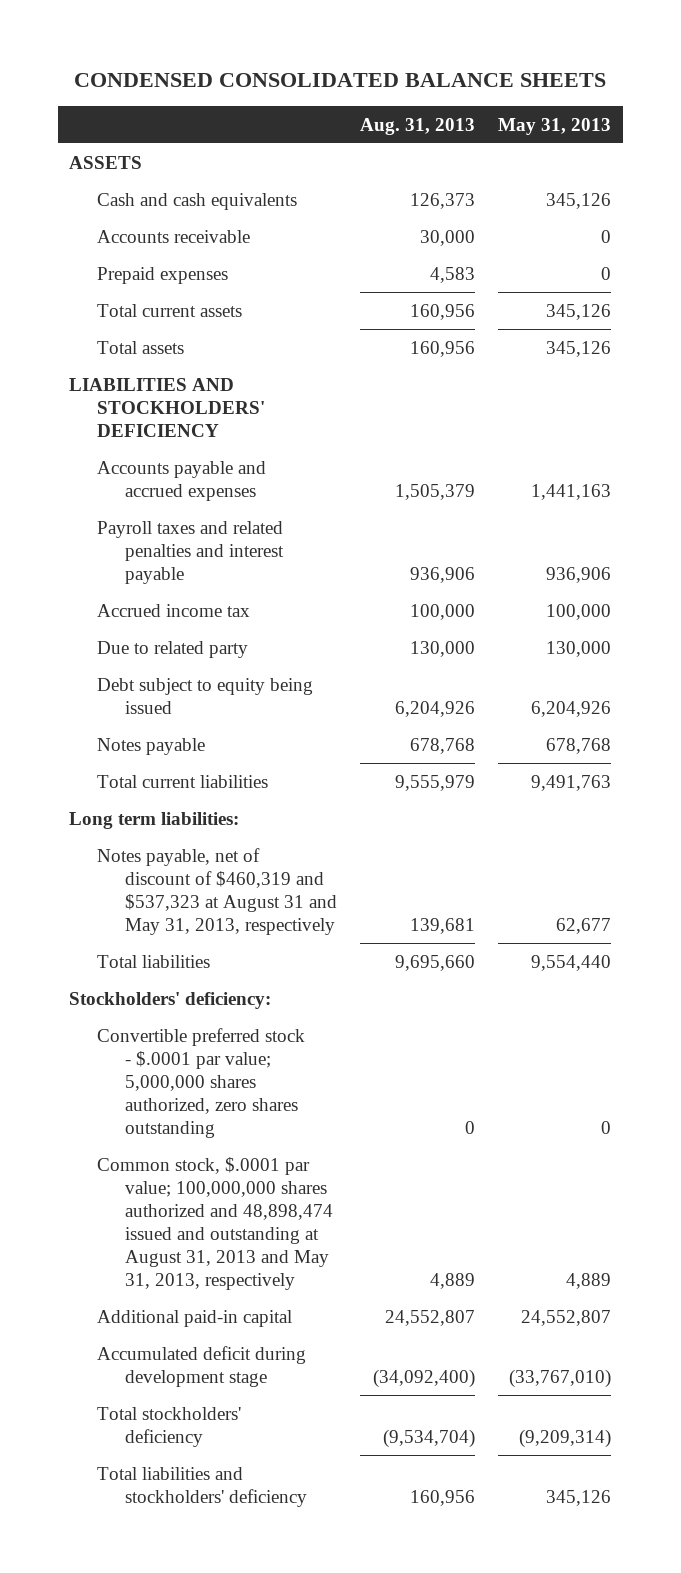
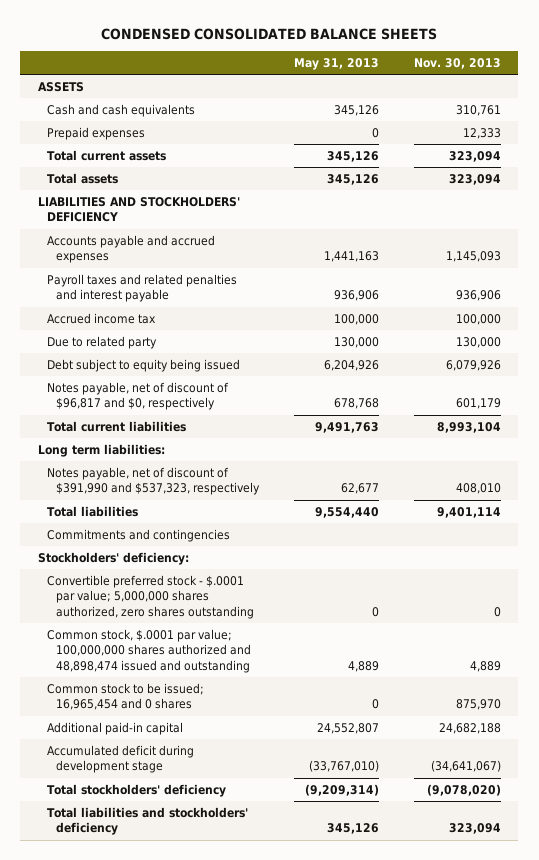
- | Aug. 31, 2013 | May 31, 2013
+ | May 31, 2013 | Nov. 30, 2013
- Accounts receivable | 30,000 | 0
- Notes payable | 678,768 | 678,768
+ Notes payable, net of discount of $96,817 and $0, respectively | 678,768 | 601,179
- Notes payable, net of discount of $460,319 and $537,323 at August 31 and May 31, 2013, respectively | 139,681 | 62,677
+ Notes payable, net of discount of $391,990 and $537,323, respectively | 62,677 | 408,010
+ Commitments and contingencies
- Common stock, $.0001 par value; 100,000,000 shares authorized and 48,898,474 issued and outstanding at August 31, 2013 and May 31, 2013, respectively | 4,889 | 4,889
+ Common stock, $.0001 par value; 100,000,000 shares authorized and 48,898,474 issued and outstanding | 4,889 | 4,889
+ Common stock to be issued; 16,965,454 and 0 shares | 0 | 875,970

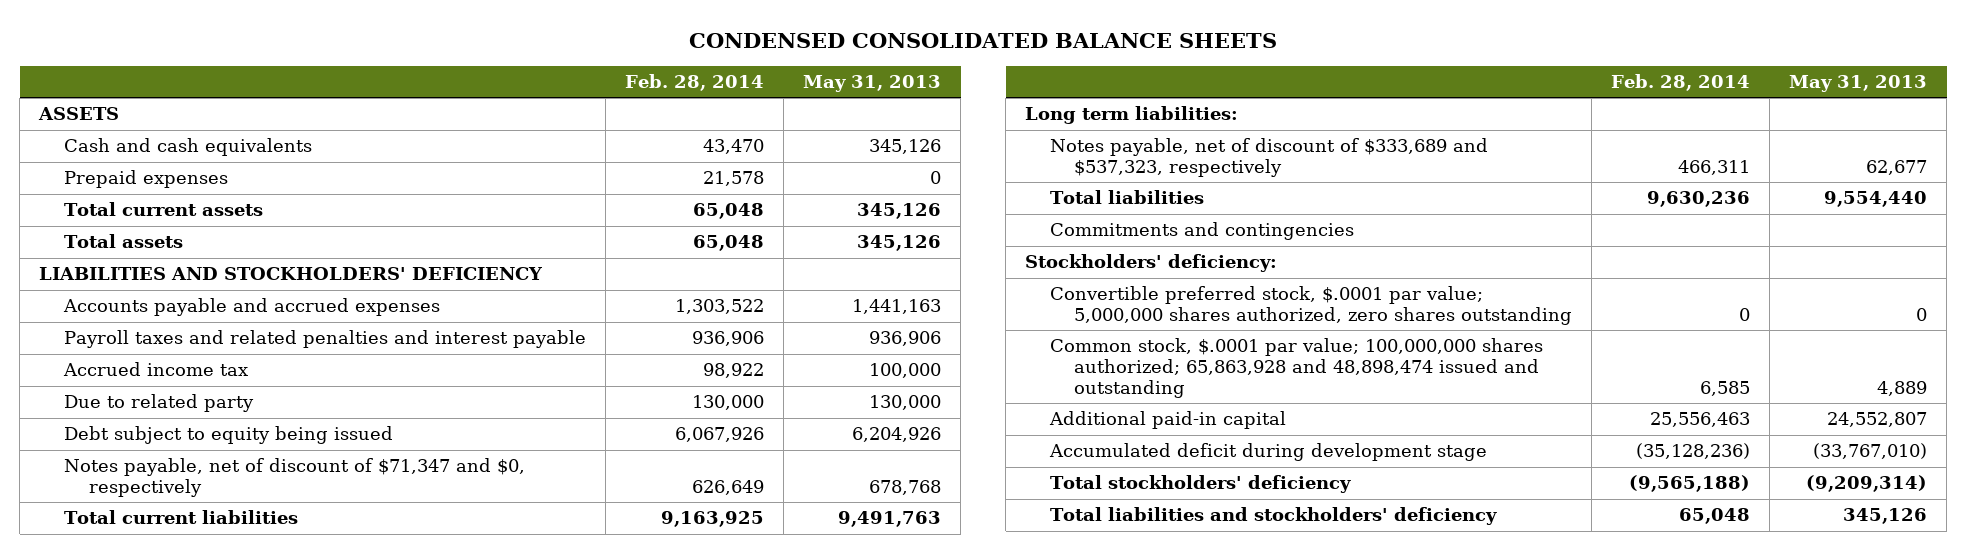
- | May 31, 2013 | Nov. 30, 2013
+ | Feb. 28, 2014 | May 31, 2013
- Notes payable, net of discount of $96,817 and $0, respectively | 678,768 | 601,179
+ Notes payable, net of discount of $71,347 and $0, respectively | 626,649 | 678,768
- Notes payable, net of discount of $391,990 and $537,323, respectively | 62,677 | 408,010
+ Notes payable, net of discount of $333,689 and $537,323, respectively | 466,311 | 62,677
- Convertible preferred stock - $.0001 par value; 5,000,000 shares authorized, zero shares outstanding | 0 | 0
- Common stock, $.0001 par value; 100,000,000 shares authorized and 48,898,474 issued and outstanding | 4,889 | 4,889
- Common stock to be issued; 16,965,454 and 0 shares | 0 | 875,970
+ Convertible preferred stock, $.0001 par value; 5,000,000 shares authorized, zero shares outstanding | 0 | 0
+ Common stock, $.0001 par value; 100,000,000 shares authorized; 65,863,928 and 48,898,474 issued and outstanding | 6,585 | 4,889

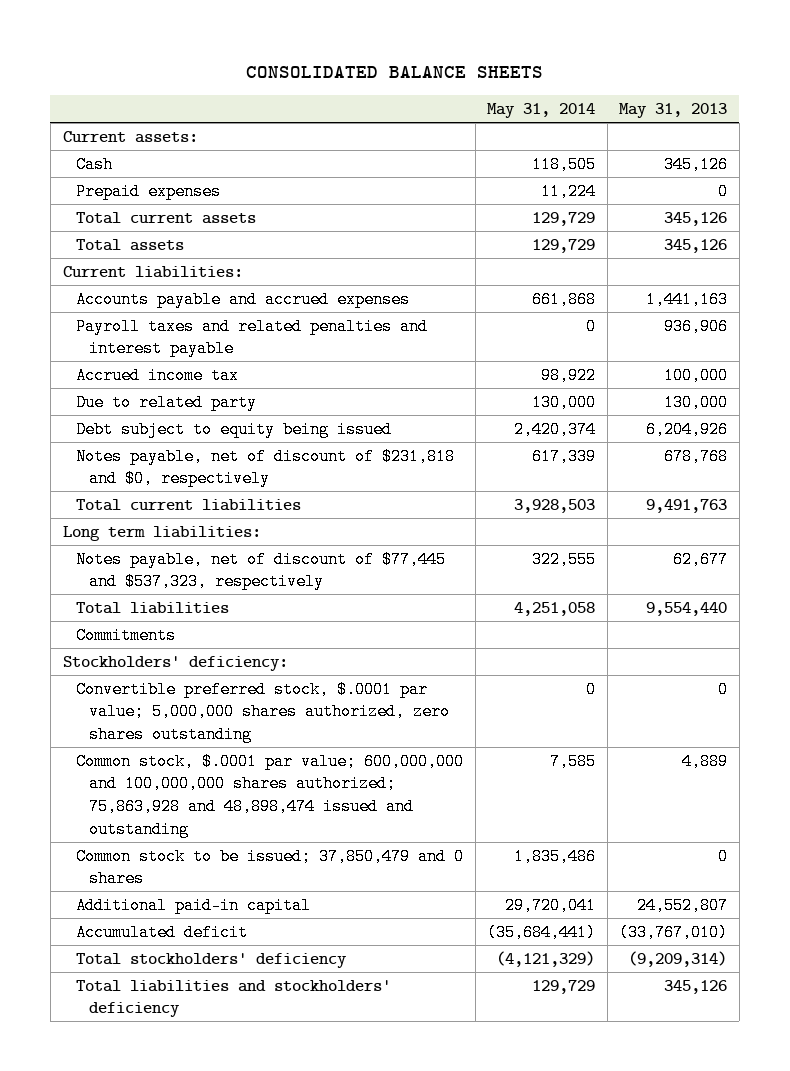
- CONDENSED CONSOLIDATED BALANCE SHEETS
+ CONSOLIDATED BALANCE SHEETS
- | Feb. 28, 2014 | May 31, 2013
+ | May 31, 2014 | May 31, 2013
- ASSETS
- Cash and cash equivalents | 43,470 | 345,126
+ Current assets:
+ Cash | 118,505 | 345,126
- LIABILITIES AND STOCKHOLDERS' DEFICIENCY
+ Current liabilities:
- Notes payable, net of discount of $71,347 and $0, respectively | 626,649 | 678,768
+ Notes payable, net of discount of $231,818 and $0, respectively | 617,339 | 678,768
- Notes payable, net of discount of $333,689 and $537,323, respectively | 466,311 | 62,677
+ Notes payable, net of discount of $77,445 and $537,323, respectively | 322,555 | 62,677
- Commitments and contingencies
+ Commitments
- Common stock, $.0001 par value; 100,000,000 shares authorized; 65,863,928 and 48,898,474 issued and outstanding | 6,585 | 4,889
+ Common stock, $.0001 par value; 600,000,000 and 100,000,000 shares authorized; 75,863,928 and 48,898,474 issued and outstanding | 7,585 | 4,889
+ Common stock to be issued; 37,850,479 and 0 shares | 1,835,486 | 0
- Accumulated deficit during development stage | (35,128,236) | (33,767,010)
+ Accumulated deficit | (35,684,441) | (33,767,010)

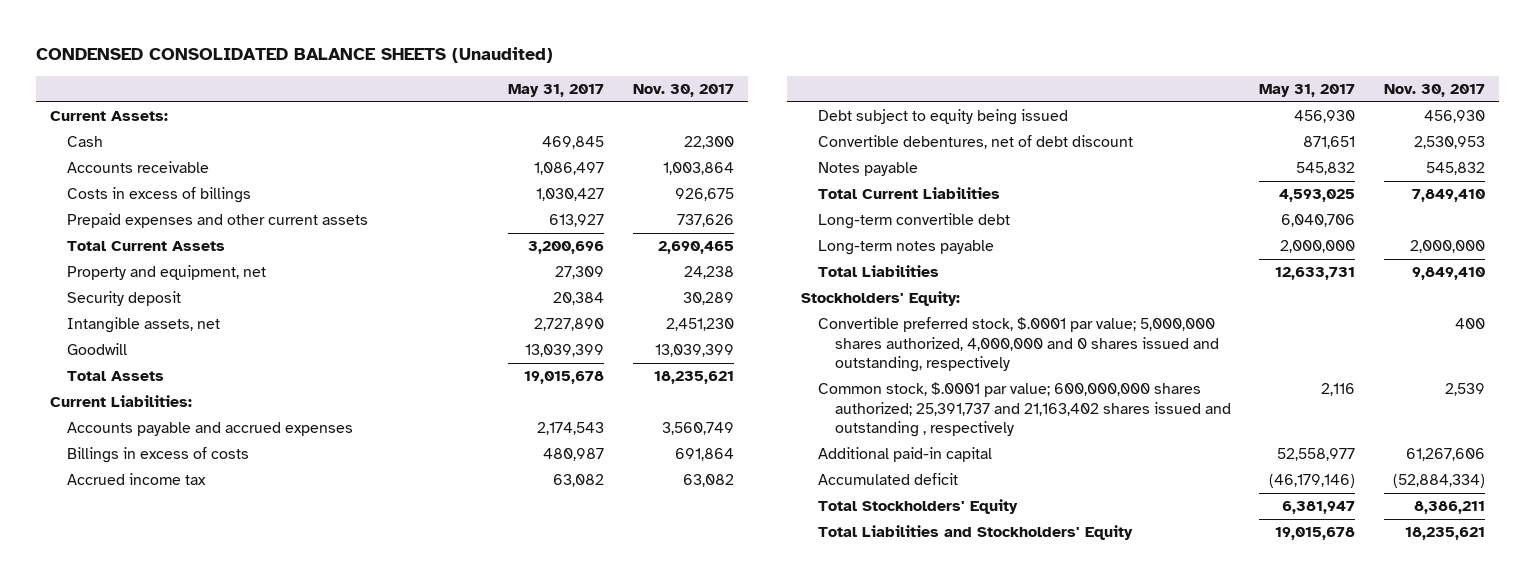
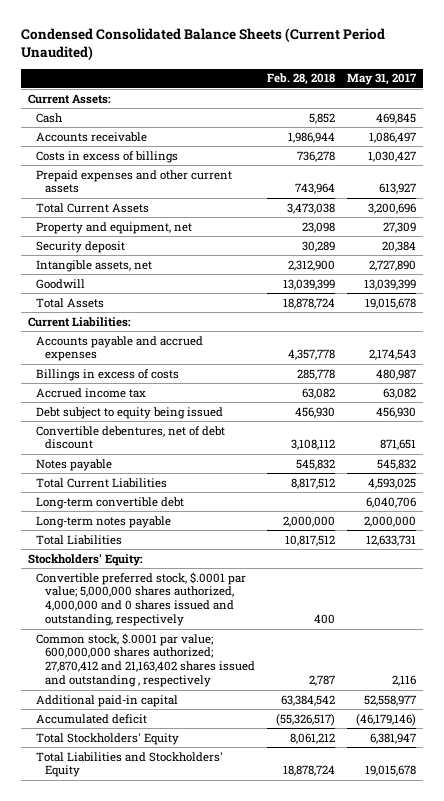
- CONDENSED CONSOLIDATED BALANCE SHEETS (Unaudited)
+ Condensed Consolidated Balance Sheets (Current Period Unaudited)
- | May 31, 2017 | Nov. 30, 2017
+ | Feb. 28, 2018 | May 31, 2017
- Common stock, $.0001 par value; 600,000,000 shares authorized; 25,391,737 and 21,163,402 shares issued and outstanding , respectively | 2,116 | 2,539
+ Common stock, $.0001 par value; 600,000,000 shares authorized; 27,870,412 and 21,163,402 shares issued and outstanding , respectively | 2,787 | 2,116

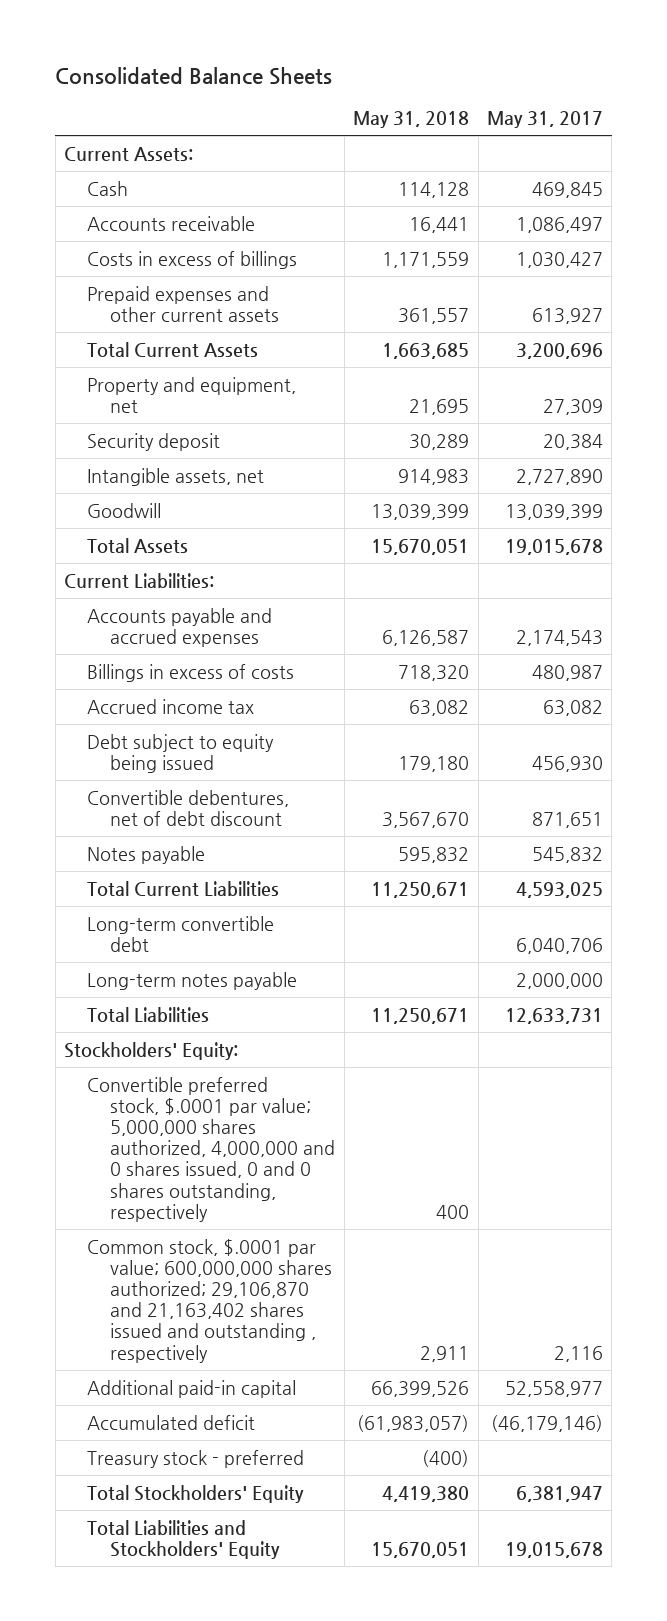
- Condensed Consolidated Balance Sheets (Current Period Unaudited)
+ Consolidated Balance Sheets
- | Feb. 28, 2018 | May 31, 2017
+ | May 31, 2018 | May 31, 2017
- Convertible preferred stock, $.0001 par value; 5,000,000 shares authorized, 4,000,000 and 0 shares issued and outstanding, respectively | 400 |
- Common stock, $.0001 par value; 600,000,000 shares authorized; 27,870,412 and 21,163,402 shares issued and outstanding , respectively | 2,787 | 2,116
+ Convertible preferred stock, $.0001 par value; 5,000,000 shares authorized, 4,000,000 and 0 shares issued, 0 and 0 shares outstanding, respectively | 400 |
+ Common stock, $.0001 par value; 600,000,000 shares authorized; 29,106,870 and 21,163,402 shares issued and outstanding , respectively | 2,911 | 2,116
+ Treasury stock - preferred | (400) |

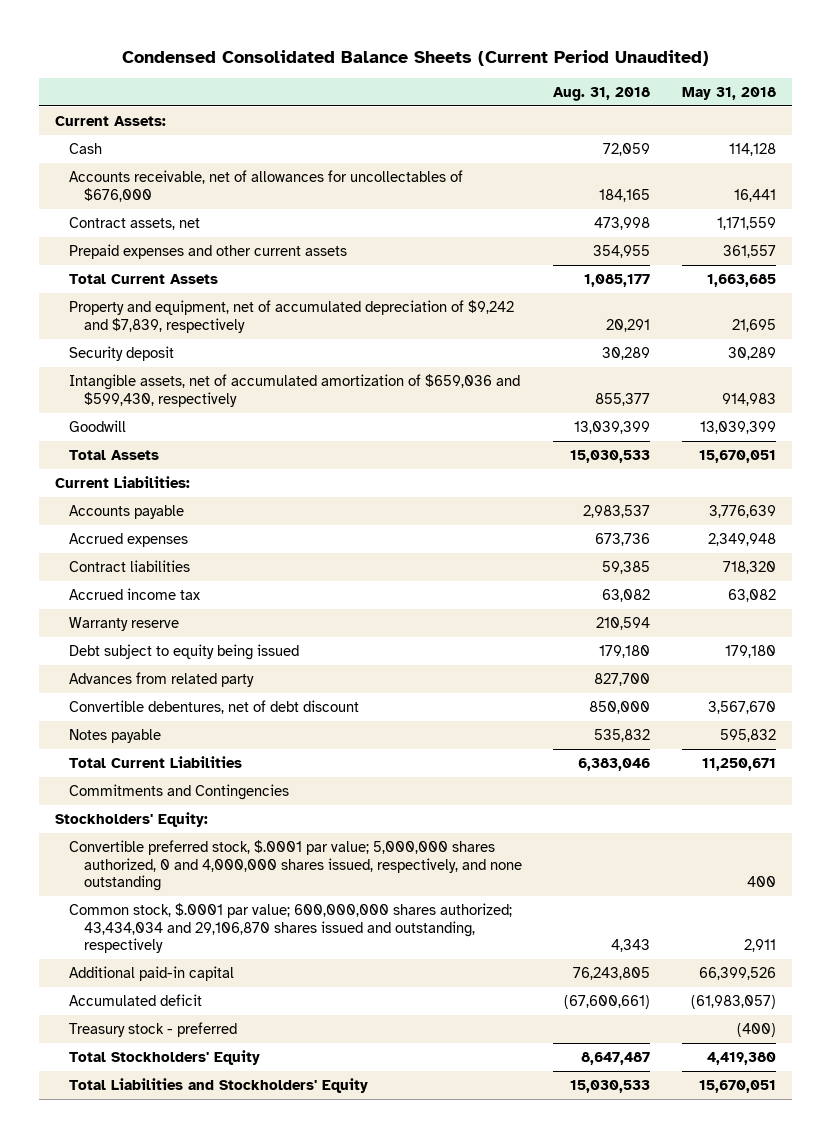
- Consolidated Balance Sheets
+ Condensed Consolidated Balance Sheets (Current Period Unaudited)
- | May 31, 2018 | May 31, 2017
+ | Aug. 31, 2018 | May 31, 2018
- Accounts receivable | 16,441 | 1,086,497
- Costs in excess of billings | 1,171,559 | 1,030,427
+ Accounts receivable, net of allowances for uncollectables of $676,000 | 184,165 | 16,441
+ Contract assets, net | 473,998 | 1,171,559
- Property and equipment, net | 21,695 | 27,309
+ Property and equipment, net of accumulated depreciation of $9,242 and $7,839, respectively | 20,291 | 21,695
- Intangible assets, net | 914,983 | 2,727,890
+ Intangible assets, net of accumulated amortization of $659,036 and $599,430, respectively | 855,377 | 914,983
- Accounts payable and accrued expenses | 6,126,587 | 2,174,543
- Billings in excess of costs | 718,320 | 480,987
+ Accounts payable | 2,983,537 | 3,776,639
+ Accrued expenses | 673,736 | 2,349,948
+ Contract liabilities | 59,385 | 718,320
+ Warranty reserve | 210,594 |
+ Advances from related party | 827,700 |
- Long-term convertible debt | | 6,040,706
- Long-term notes payable | | 2,000,000
- Total Liabilities | 11,250,671 | 12,633,731
+ Commitments and Contingencies
- Convertible preferred stock, $.0001 par value; 5,000,000 shares authorized, 4,000,000 and 0 shares issued, 0 and 0 shares outstanding, respectively | 400 |
- Common stock, $.0001 par value; 600,000,000 shares authorized; 29,106,870 and 21,163,402 shares issued and outstanding , respectively | 2,911 | 2,116
+ Convertible preferred stock, $.0001 par value; 5,000,000 shares authorized, 0 and 4,000,000 shares issued, respectively, and none outstanding | | 400
+ Common stock, $.0001 par value; 600,000,000 shares authorized; 43,434,034 and 29,106,870 shares issued and outstanding, respectively | 4,343 | 2,911

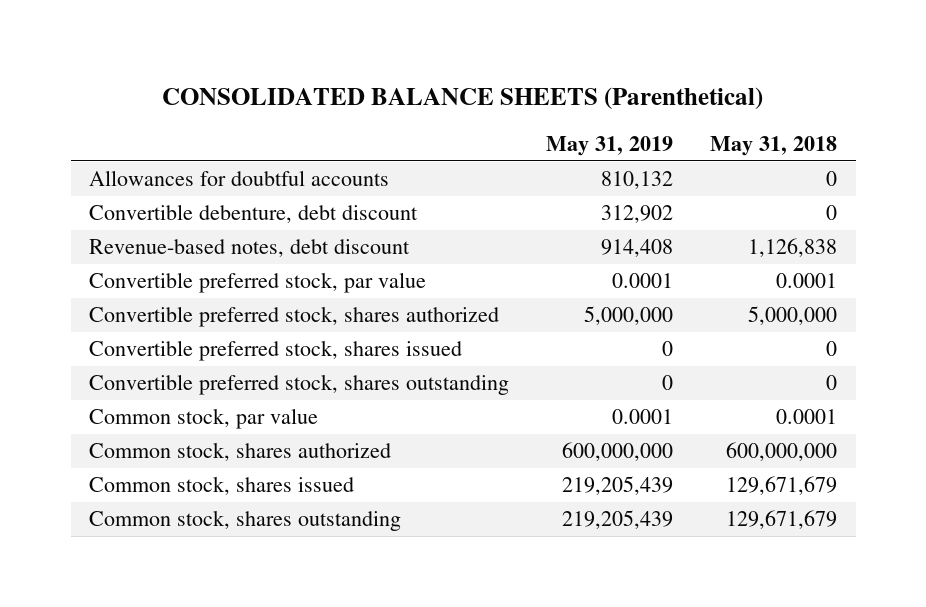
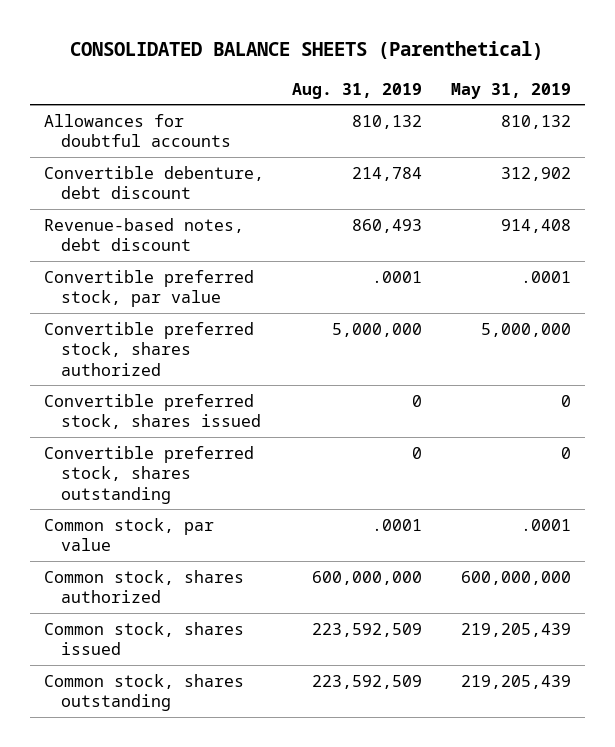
- | May 31, 2019 | May 31, 2018
+ | Aug. 31, 2019 | May 31, 2019
- Convertible preferred stock, par value | 0.0001 | 0.0001
+ Convertible preferred stock, par value | .0001 | .0001
- Common stock, par value | 0.0001 | 0.0001
+ Common stock, par value | .0001 | .0001

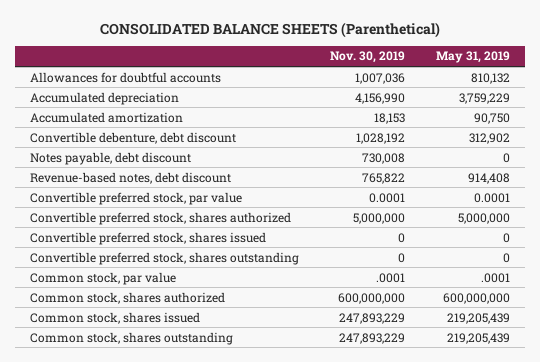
- | Aug. 31, 2019 | May 31, 2019
+ | Nov. 30, 2019 | May 31, 2019
+ Accumulated depreciation | 4,156,990 | 3,759,229
+ Accumulated amortization | 18,153 | 90,750
+ Notes payable, debt discount | 730,008 | 0
- Convertible preferred stock, par value | .0001 | .0001
+ Convertible preferred stock, par value | 0.0001 | 0.0001

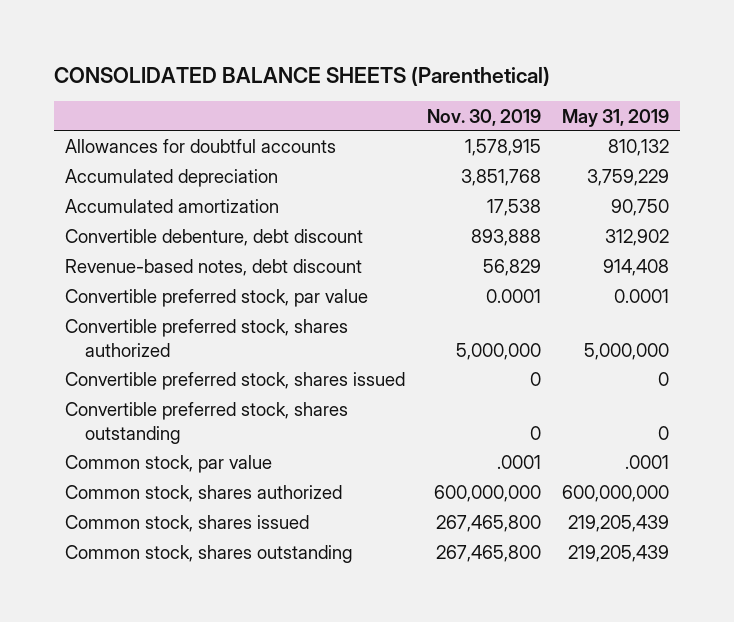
- Allowances for doubtful accounts | 1,007,036 | 810,132
- Accumulated depreciation | 4,156,990 | 3,759,229
- Accumulated amortization | 18,153 | 90,750
- Convertible debenture, debt discount | 1,028,192 | 312,902
- Notes payable, debt discount | 730,008 | 0
- Revenue-based notes, debt discount | 765,822 | 914,408
+ Allowances for doubtful accounts | 1,578,915 | 810,132
+ Accumulated depreciation | 3,851,768 | 3,759,229
+ Accumulated amortization | 17,538 | 90,750
+ Convertible debenture, debt discount | 893,888 | 312,902
+ Revenue-based notes, debt discount | 56,829 | 914,408
- Common stock, shares issued | 247,893,229 | 219,205,439
- Common stock, shares outstanding | 247,893,229 | 219,205,439
+ Common stock, shares issued | 267,465,800 | 219,205,439
+ Common stock, shares outstanding | 267,465,800 | 219,205,439

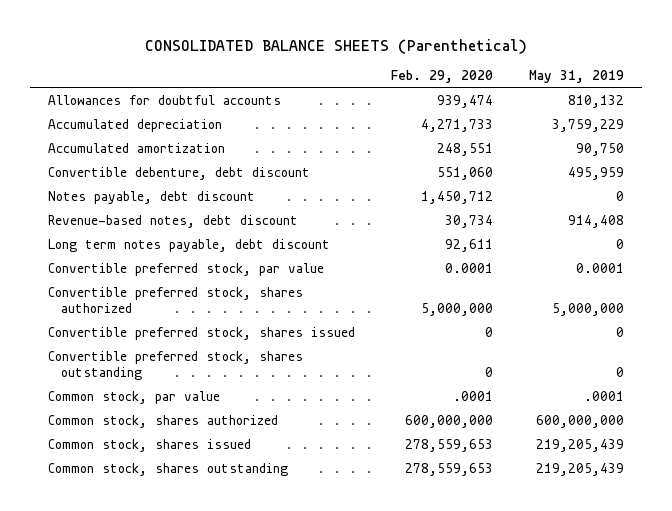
- | Nov. 30, 2019 | May 31, 2019
+ | Feb. 29, 2020 | May 31, 2019
- Convertible debenture, debt discount | 893,888 | 312,902
+ Convertible debenture, debt discount | 551,060 | 495,959
+ Notes payable, debt discount | 1,450,712 | 0
+ Long term notes payable, debt discount | 92,611 | 0

